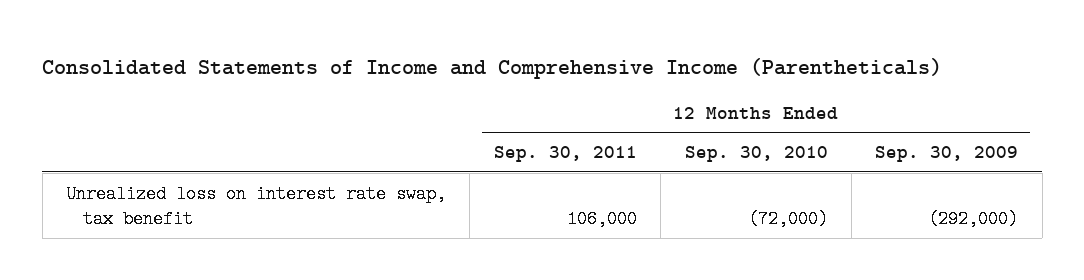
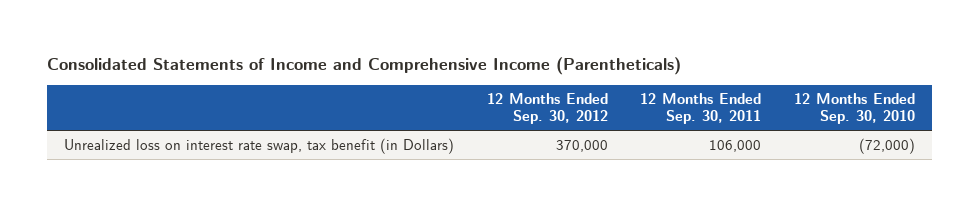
- | 12 Months Ended Sep. 30, 2011 | 12 Months Ended Sep. 30, 2010 | 12 Months Ended Sep. 30, 2009
+ | 12 Months Ended Sep. 30, 2012 | 12 Months Ended Sep. 30, 2011 | 12 Months Ended Sep. 30, 2010
- Unrealized loss on interest rate swap, tax benefit | 106,000 | (72,000) | (292,000)
+ Unrealized loss on interest rate swap, tax benefit (in Dollars) | 370,000 | 106,000 | (72,000)

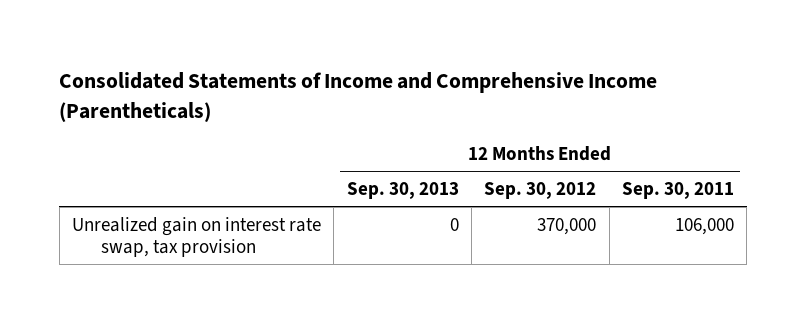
- | 12 Months Ended Sep. 30, 2012 | 12 Months Ended Sep. 30, 2011 | 12 Months Ended Sep. 30, 2010
+ | 12 Months Ended Sep. 30, 2013 | 12 Months Ended Sep. 30, 2012 | 12 Months Ended Sep. 30, 2011
- Unrealized loss on interest rate swap, tax benefit (in Dollars) | 370,000 | 106,000 | (72,000)
+ Unrealized gain on interest rate swap, tax provision | 0 | 370,000 | 106,000

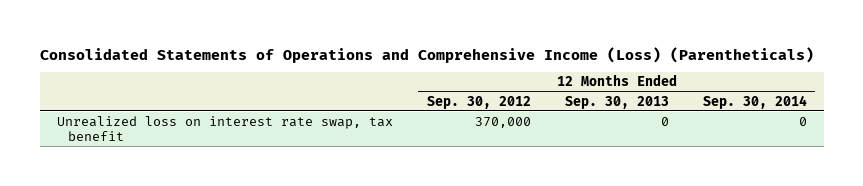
- Consolidated Statements of Income and Comprehensive Income (Parentheticals)
+ Consolidated Statements of Operations and Comprehensive Income (Loss) (Parentheticals)
- | 12 Months Ended Sep. 30, 2013 | 12 Months Ended Sep. 30, 2012 | 12 Months Ended Sep. 30, 2011
+ | 12 Months Ended Sep. 30, 2012 | 12 Months Ended Sep. 30, 2013 | 12 Months Ended Sep. 30, 2014
- Unrealized gain on interest rate swap, tax provision | 0 | 370,000 | 106,000
+ Unrealized loss on interest rate swap, tax benefit | 370,000 | 0 | 0

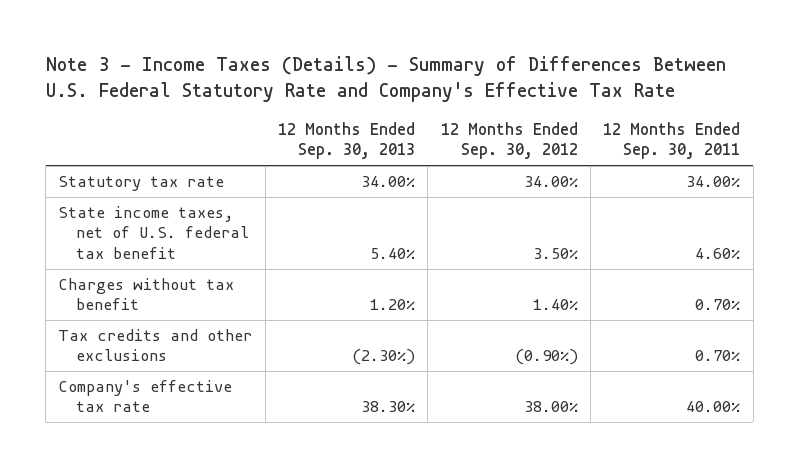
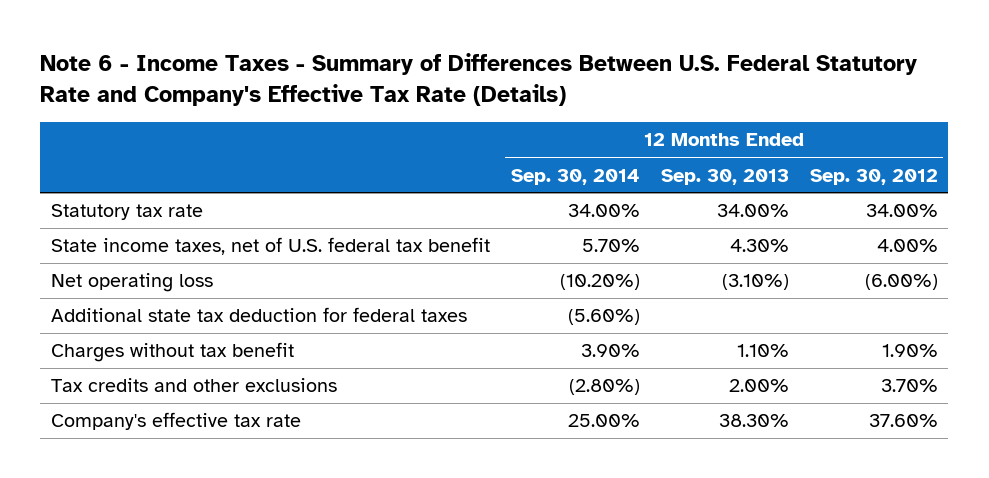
- Note 3 - Income Taxes (Details) - Summary of Differences Between U.S. Federal Statutory Rate and Company's Effective Tax Rate
+ Note 6 - Income Taxes - Summary of Differences Between U.S. Federal Statutory Rate and Company's Effective Tax Rate (Details)
- | 12 Months Ended Sep. 30, 2013 | 12 Months Ended Sep. 30, 2012 | 12 Months Ended Sep. 30, 2011
+ | 12 Months Ended Sep. 30, 2014 | 12 Months Ended Sep. 30, 2013 | 12 Months Ended Sep. 30, 2012
- State income taxes, net of U.S. federal tax benefit | 5.40% | 3.50% | 4.60%
- Charges without tax benefit | 1.20% | 1.40% | 0.70%
- Tax credits and other exclusions | (2.30%) | (0.90%) | 0.70%
- Company's effective tax rate | 38.30% | 38.00% | 40.00%
+ State income taxes, net of U.S. federal tax benefit | 5.70% | 4.30% | 4.00%
+ Net operating loss | (10.20%) | (3.10%) | (6.00%)
+ Additional state tax deduction for federal taxes | (5.60%) | |
+ Charges without tax benefit | 3.90% | 1.10% | 1.90%
+ Tax credits and other exclusions | (2.80%) | 2.00% | 3.70%
+ Company's effective tax rate | 25.00% | 38.30% | 37.60%

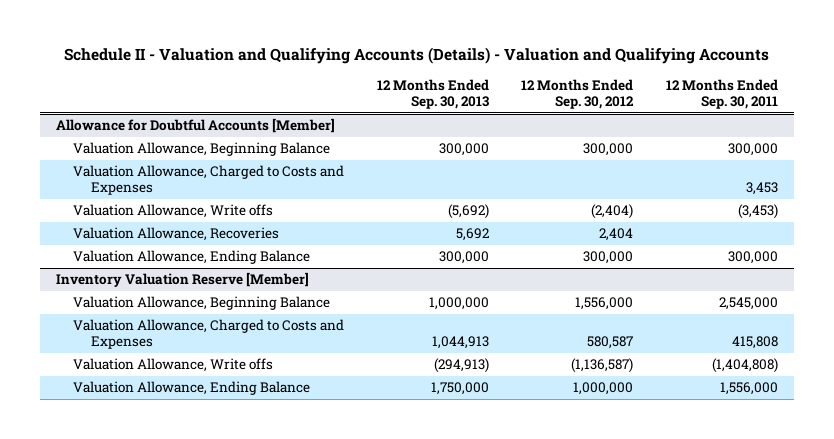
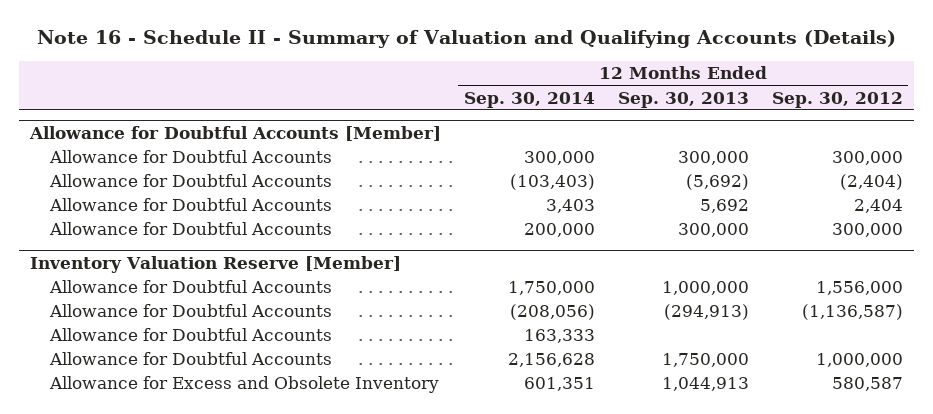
- Schedule II - Valuation and Qualifying Accounts (Details) - Valuation and Qualifying Accounts
+ Note 16 - Schedule II - Summary of Valuation and Qualifying Accounts (Details)
- | 12 Months Ended Sep. 30, 2013 | 12 Months Ended Sep. 30, 2012 | 12 Months Ended Sep. 30, 2011
+ | 12 Months Ended Sep. 30, 2014 | 12 Months Ended Sep. 30, 2013 | 12 Months Ended Sep. 30, 2012
@ Allowance for Doubtful Accounts [Member]
- Valuation Allowance, Beginning Balance | 300,000 | 300,000 | 300,000
- Valuation Allowance, Charged to Costs and Expenses | | | 3,453
- Valuation Allowance, Write offs | (5,692) | (2,404) | (3,453)
- Valuation Allowance, Recoveries | 5,692 | 2,404 |
- Valuation Allowance, Ending Balance | 300,000 | 300,000 | 300,000
+ Allowance for Doubtful Accounts | 300,000 | 300,000 | 300,000
+ Allowance for Doubtful Accounts | (103,403) | (5,692) | (2,404)
+ Allowance for Doubtful Accounts | 3,403 | 5,692 | 2,404
+ Allowance for Doubtful Accounts | 200,000 | 300,000 | 300,000
@ Inventory Valuation Reserve [Member]
- Valuation Allowance, Beginning Balance | 1,000,000 | 1,556,000 | 2,545,000
- Valuation Allowance, Charged to Costs and Expenses | 1,044,913 | 580,587 | 415,808
- Valuation Allowance, Write offs | (294,913) | (1,136,587) | (1,404,808)
- Valuation Allowance, Ending Balance | 1,750,000 | 1,000,000 | 1,556,000
+ Allowance for Doubtful Accounts | 1,750,000 | 1,000,000 | 1,556,000
+ Allowance for Doubtful Accounts | (208,056) | (294,913) | (1,136,587)
+ Allowance for Doubtful Accounts | 163,333 | |
+ Allowance for Doubtful Accounts | 2,156,628 | 1,750,000 | 1,000,000
+ Allowance for Excess and Obsolete Inventory | 601,351 | 1,044,913 | 580,587

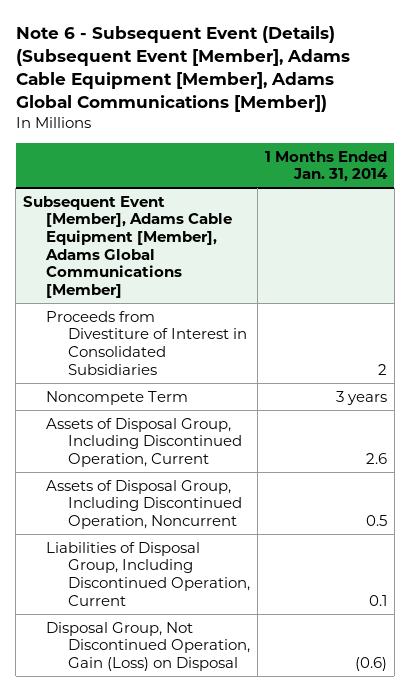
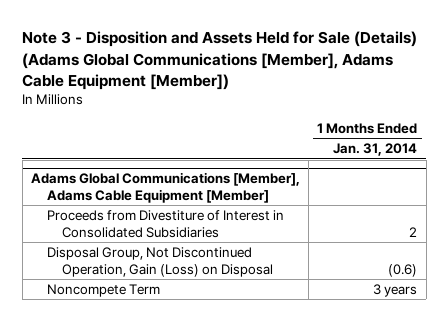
- Note 6 - Subsequent Event (Details) (Subsequent Event [Member], Adams Cable Equipment [Member], Adams Global Communications [Member])
+ Note 3 - Disposition and Assets Held for Sale (Details) (Adams Global Communications [Member], Adams Cable Equipment [Member])
- Subsequent Event [Member], Adams Cable Equipment [Member], Adams Global Communications [Member]
+ Adams Global Communications [Member], Adams Cable Equipment [Member]
- Noncompete Term | 3 years
- Assets of Disposal Group, Including Discontinued Operation, Current | 2.6
- Assets of Disposal Group, Including Discontinued Operation, Noncurrent | 0.5
- Liabilities of Disposal Group, Including Discontinued Operation, Current | 0.1
+ Noncompete Term | 3 years

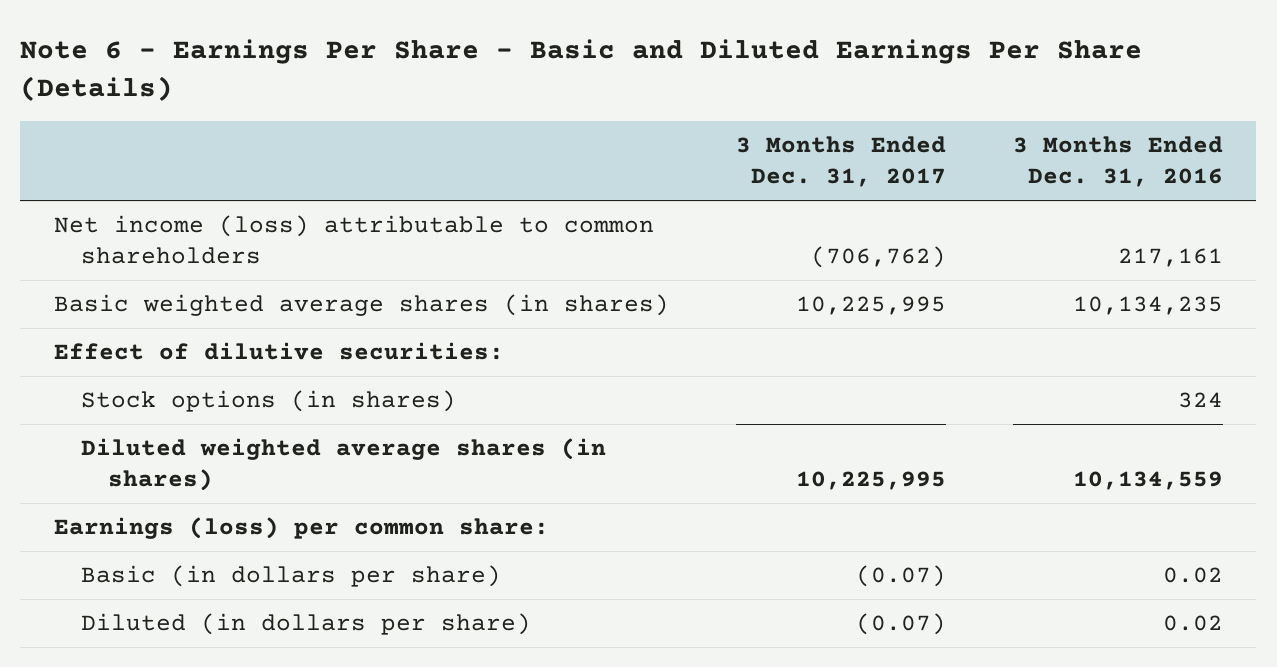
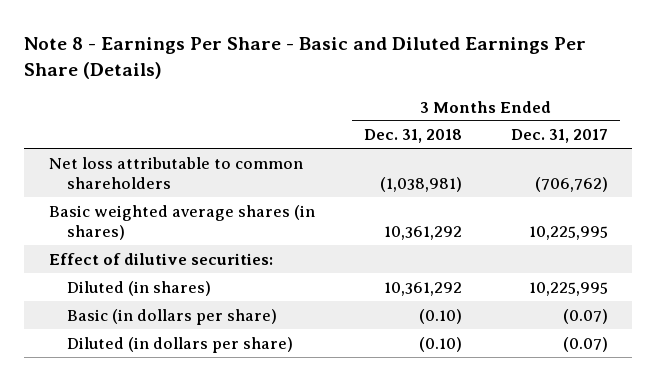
- Note 6 - Earnings Per Share - Basic and Diluted Earnings Per Share (Details)
+ Note 8 - Earnings Per Share - Basic and Diluted Earnings Per Share (Details)
- | 3 Months Ended Dec. 31, 2017 | 3 Months Ended Dec. 31, 2016
+ | 3 Months Ended Dec. 31, 2018 | 3 Months Ended Dec. 31, 2017
- Net income (loss) attributable to common shareholders | (706,762) | 217,161
+ Net loss attributable to common shareholders | (1,038,981) | (706,762)
- Stock options (in shares) | | 324
- Diluted weighted average shares (in shares) | 10,225,995 | 10,134,559
- Earnings (loss) per common share:
+ Diluted (in shares) | 10,361,292 | 10,225,995

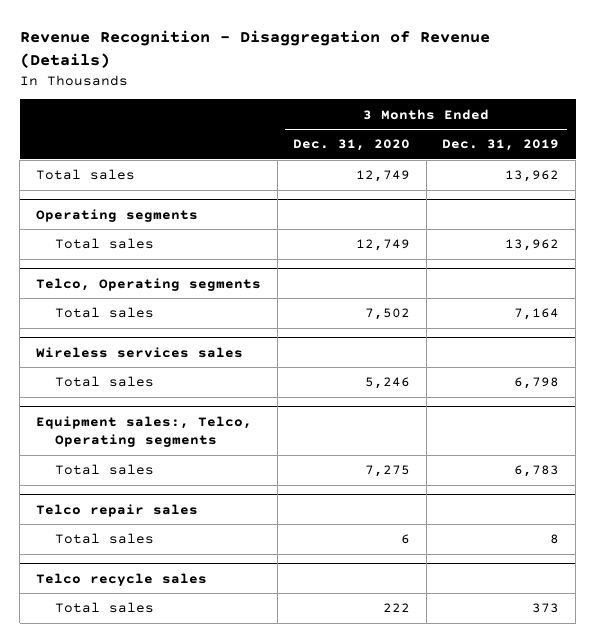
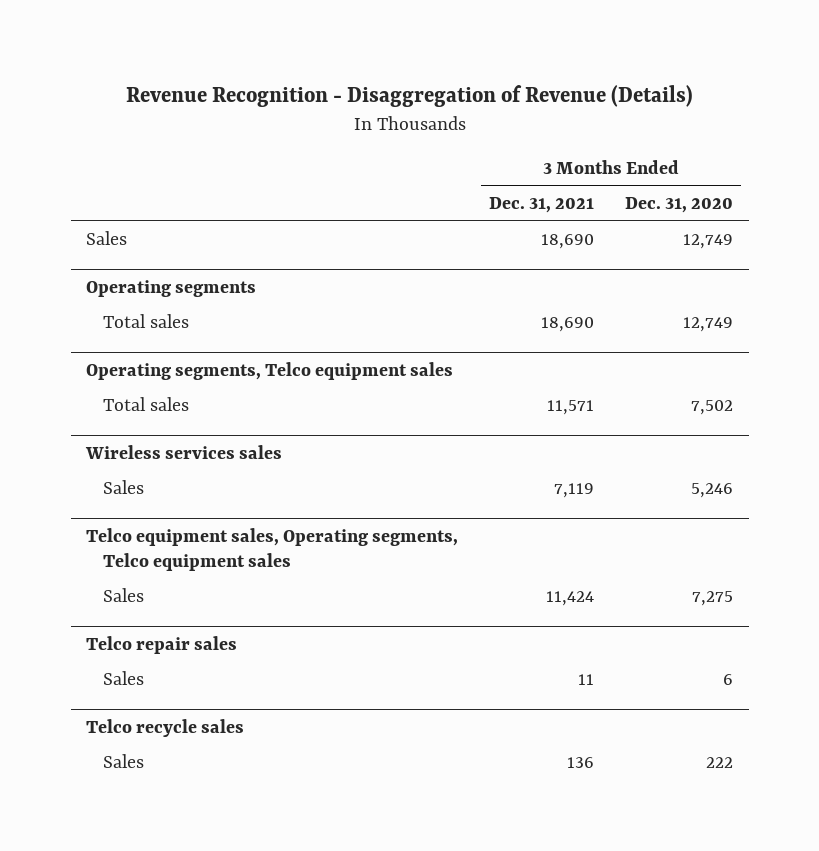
- | 3 Months Ended Dec. 31, 2020 | 3 Months Ended Dec. 31, 2019
+ | 3 Months Ended Dec. 31, 2021 | 3 Months Ended Dec. 31, 2020
- Total sales | 12,749 | 13,962
+ Sales | 18,690 | 12,749
- Telco, Operating segments
+ Operating segments, Telco equipment sales
@ Wireless services sales
- Total sales | 5,246 | 6,798
- Equipment sales:, Telco, Operating segments
- Total sales | 7,275 | 6,783
@ Wireless services sales
+ Sales | 7,119 | 5,246
+ Telco equipment sales, Operating segments, Telco equipment sales
+ Sales | 11,424 | 7,275
@ Telco repair sales
- Total sales | 6 | 8
+ Sales | 11 | 6
@ Telco recycle sales
- Total sales | 222 | 373
+ Sales | 136 | 222

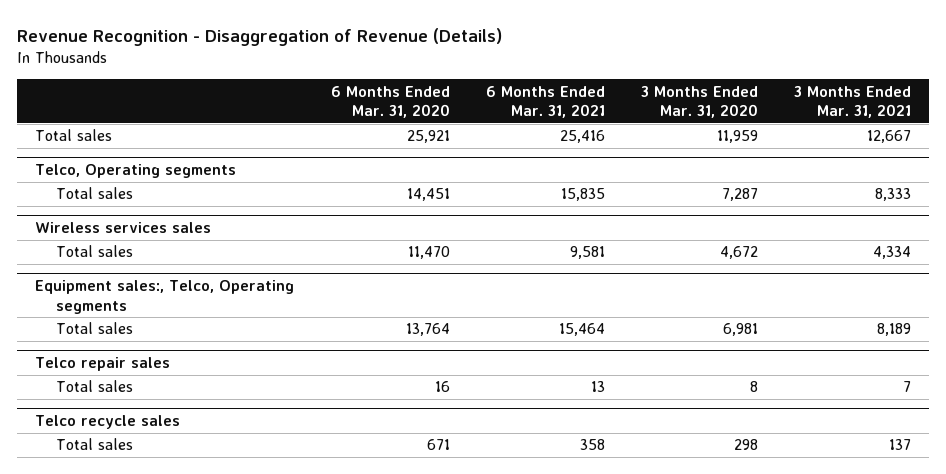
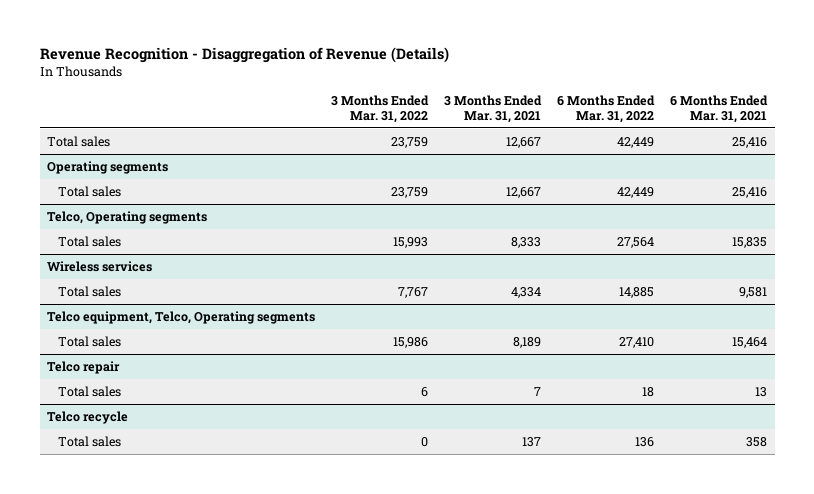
- | 6 Months Ended Mar. 31, 2020 | 6 Months Ended Mar. 31, 2021 | 3 Months Ended Mar. 31, 2020 | 3 Months Ended Mar. 31, 2021
+ | 3 Months Ended Mar. 31, 2022 | 3 Months Ended Mar. 31, 2021 | 6 Months Ended Mar. 31, 2022 | 6 Months Ended Mar. 31, 2021
+ Operating segments
+ Total sales | 23,759 | 12,667 | 42,449 | 25,416
- Wireless services sales
+ Wireless services
- Equipment sales:, Telco, Operating segments
+ Telco equipment, Telco, Operating segments
- Telco repair sales
+ Telco repair
- Telco recycle sales
+ Telco recycle

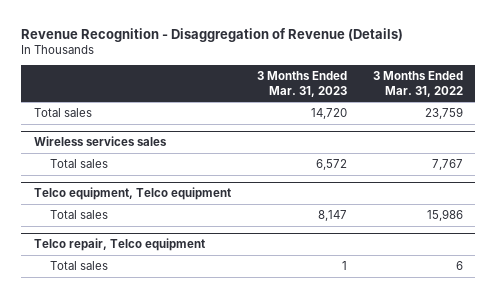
- | 3 Months Ended Mar. 31, 2022 | 3 Months Ended Mar. 31, 2021 | 6 Months Ended Mar. 31, 2022 | 6 Months Ended Mar. 31, 2021
+ | 3 Months Ended Mar. 31, 2023 | 3 Months Ended Mar. 31, 2022
- Operating segments
- Total sales | 23,759 | 12,667 | 42,449 | 25,416
- Telco, Operating segments
- Total sales | 15,993 | 8,333 | 27,564 | 15,835
- Wireless services
+ Wireless services sales
- Telco equipment, Telco, Operating segments
+ Telco equipment, Telco equipment
- Telco repair
+ Telco repair, Telco equipment
- Telco recycle
- Total sales | 0 | 137 | 136 | 358

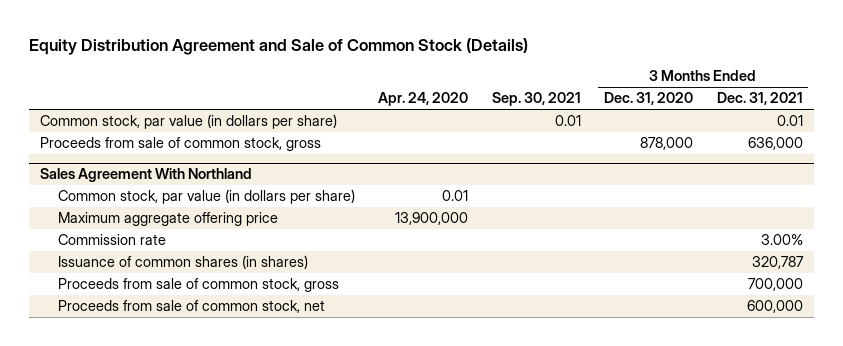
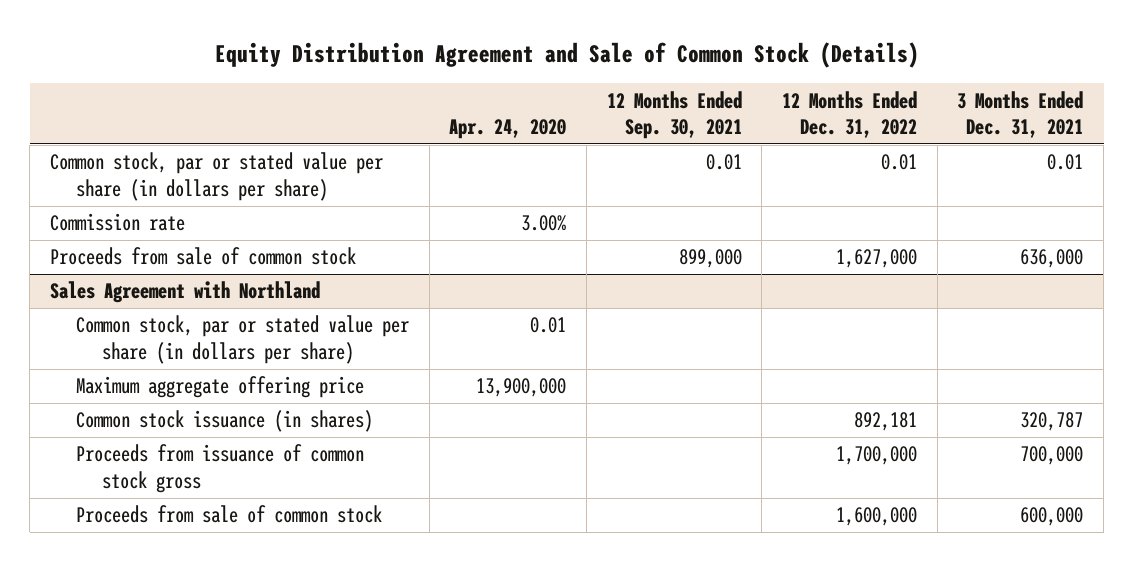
- | Apr. 24, 2020 | Sep. 30, 2021 | 3 Months Ended Dec. 31, 2020 | 3 Months Ended Dec. 31, 2021
+ | Apr. 24, 2020 | 12 Months Ended Sep. 30, 2021 | 12 Months Ended Dec. 31, 2022 | 3 Months Ended Dec. 31, 2021
- Common stock, par value (in dollars per share) | | 0.01 | | 0.01
- Proceeds from sale of common stock, gross | | | 878,000 | 636,000
- Sales Agreement With Northland
- Common stock, par value (in dollars per share) | 0.01 | | |
+ Common stock, par or stated value per share (in dollars per share) | | 0.01 | 0.01 | 0.01
+ Commission rate | 3.00% | | |
+ Proceeds from sale of common stock | | 899,000 | 1,627,000 | 636,000
+ Sales Agreement with Northland
+ Common stock, par or stated value per share (in dollars per share) | 0.01 | | |
- Commission rate | | | | 3.00%
- Issuance of common shares (in shares) | | | | 320,787
- Proceeds from sale of common stock, gross | | | | 700,000
- Proceeds from sale of common stock, net | | | | 600,000
+ Common stock issuance (in shares) | | | 892,181 | 320,787
+ Proceeds from issuance of common stock gross | | | 1,700,000 | 700,000
+ Proceeds from sale of common stock | | | 1,600,000 | 600,000

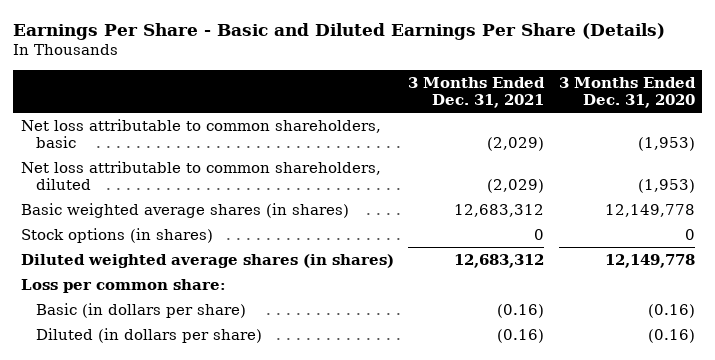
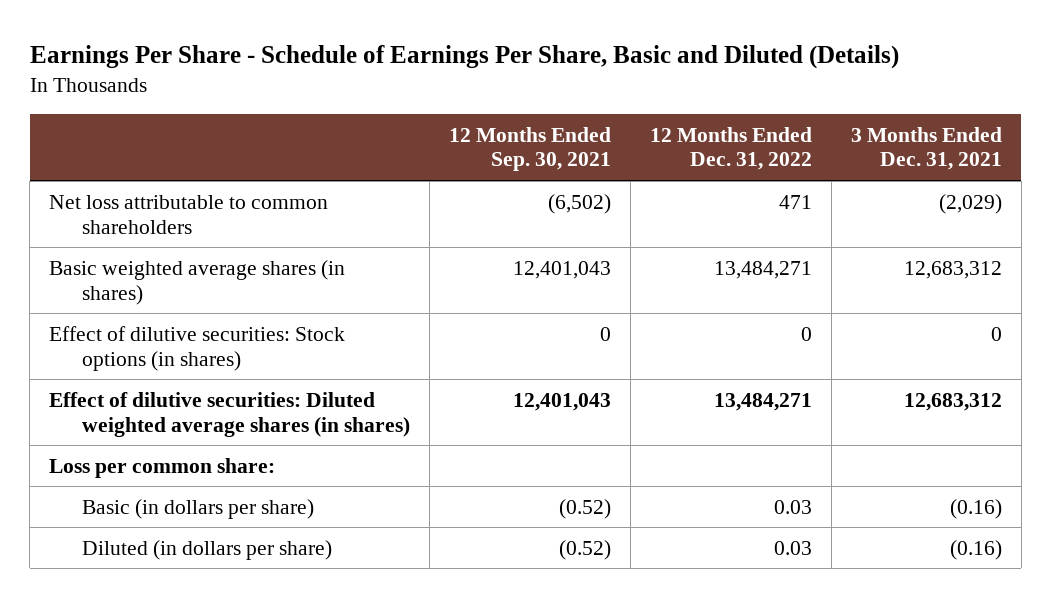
- Earnings Per Share - Basic and Diluted Earnings Per Share (Details)
+ Earnings Per Share - Schedule of Earnings Per Share, Basic and Diluted (Details)
- | 3 Months Ended Dec. 31, 2021 | 3 Months Ended Dec. 31, 2020
+ | 12 Months Ended Sep. 30, 2021 | 12 Months Ended Dec. 31, 2022 | 3 Months Ended Dec. 31, 2021
- Net loss attributable to common shareholders, basic | (2,029) | (1,953)
- Net loss attributable to common shareholders, diluted | (2,029) | (1,953)
+ Net loss attributable to common shareholders | (6,502) | 471 | (2,029)
- Stock options (in shares) | 0 | 0
- Diluted weighted average shares (in shares) | 12,683,312 | 12,149,778
+ Effect of dilutive securities: Stock options (in shares) | 0 | 0 | 0
+ Effect of dilutive securities: Diluted weighted average shares (in shares) | 12,401,043 | 13,484,271 | 12,683,312

